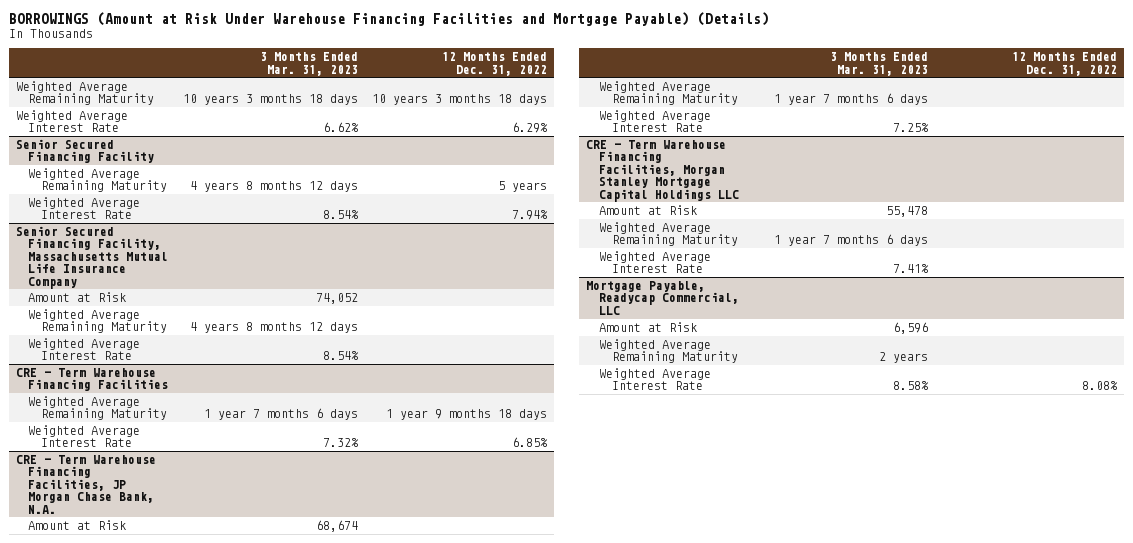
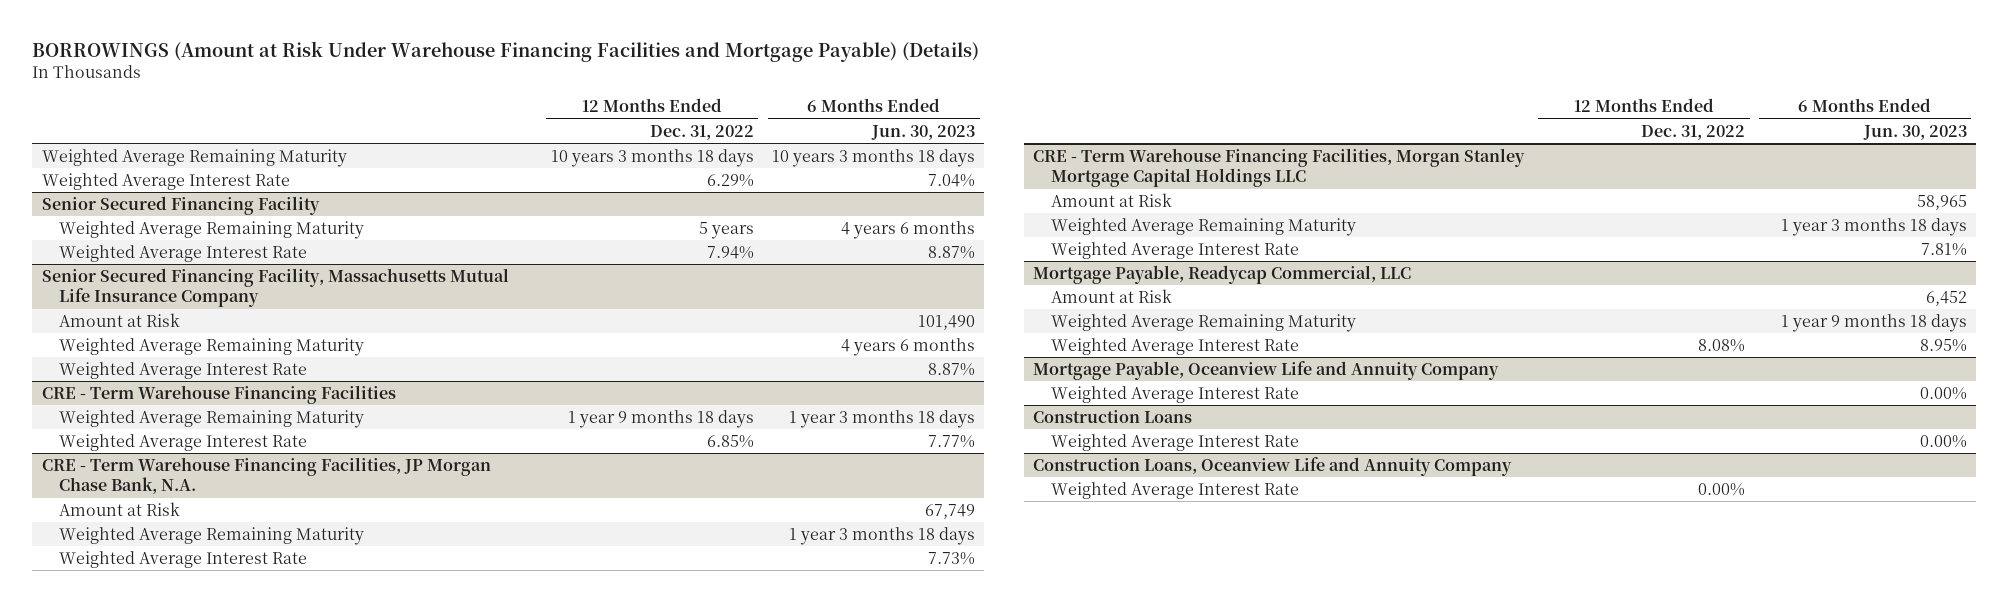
- | 3 Months Ended Mar. 31, 2023 | 12 Months Ended Dec. 31, 2022
+ | 12 Months Ended Dec. 31, 2022 | 6 Months Ended Jun. 30, 2023
+ Mortgage Payable, Oceanview Life and Annuity Company
+ Weighted Average Interest Rate | | 0.00%
+ Construction Loans
+ Weighted Average Interest Rate | | 0.00%
+ Construction Loans, Oceanview Life and Annuity Company
+ Weighted Average Interest Rate | 0.00% |

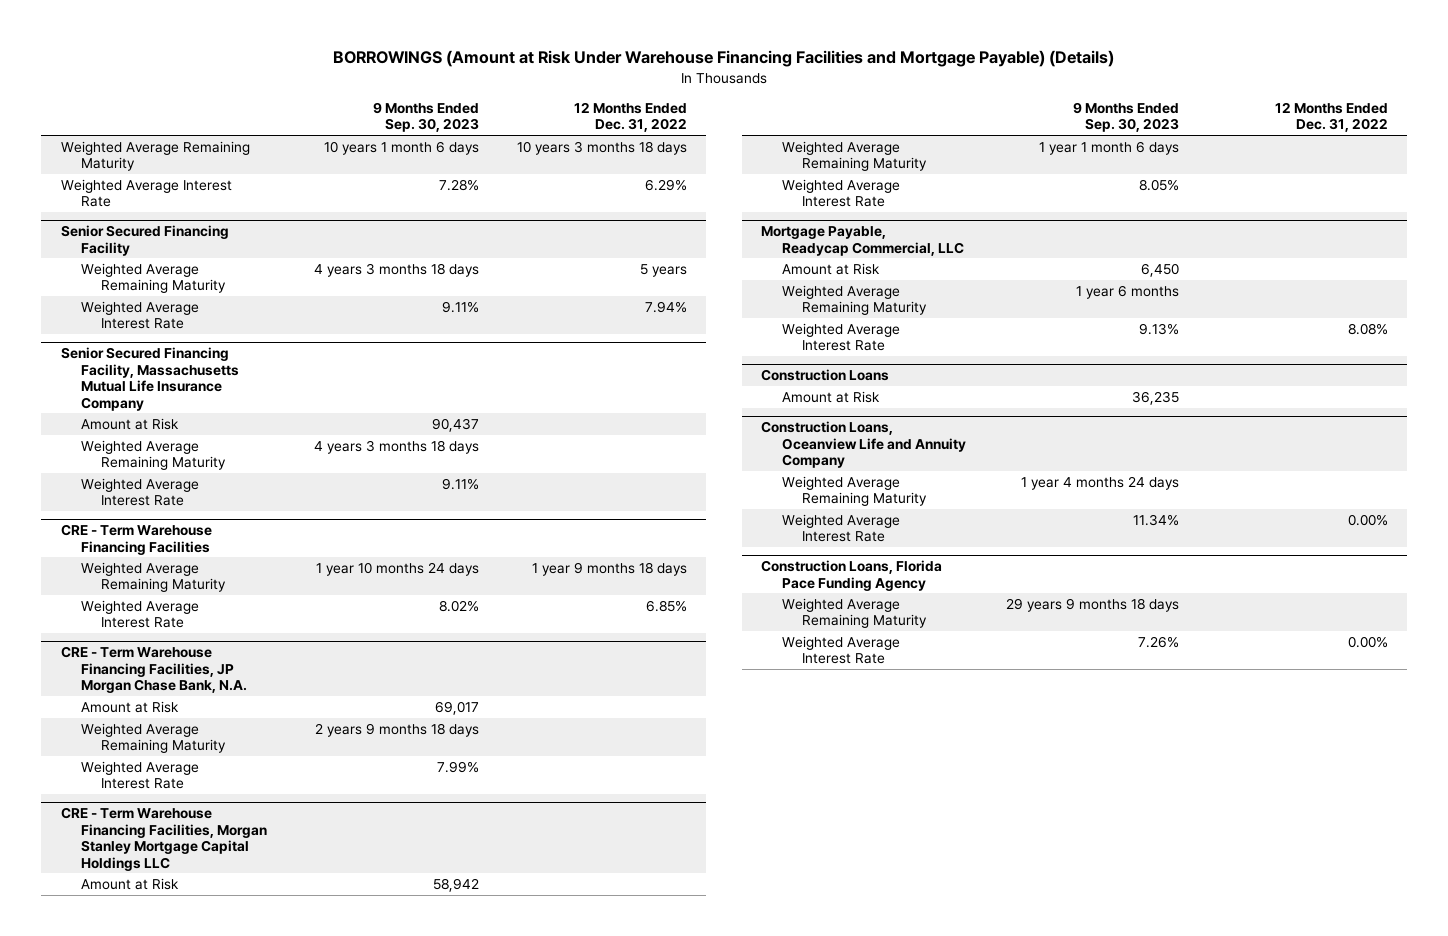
- | 12 Months Ended Dec. 31, 2022 | 6 Months Ended Jun. 30, 2023
+ | 9 Months Ended Sep. 30, 2023 | 12 Months Ended Dec. 31, 2022
- Mortgage Payable, Oceanview Life and Annuity Company
- Weighted Average Interest Rate | | 0.00%
@ Construction Loans
- Weighted Average Interest Rate | | 0.00%
+ Amount at Risk | 36,235 |
@ Construction Loans, Oceanview Life and Annuity Company
+ Weighted Average Remaining Maturity | 1 year 4 months 24 days |
+ Construction Loans, Florida Pace Funding Agency
+ Weighted Average Remaining Maturity | 29 years 9 months 18 days |
+ Weighted Average Interest Rate | 7.26% | 0.00%

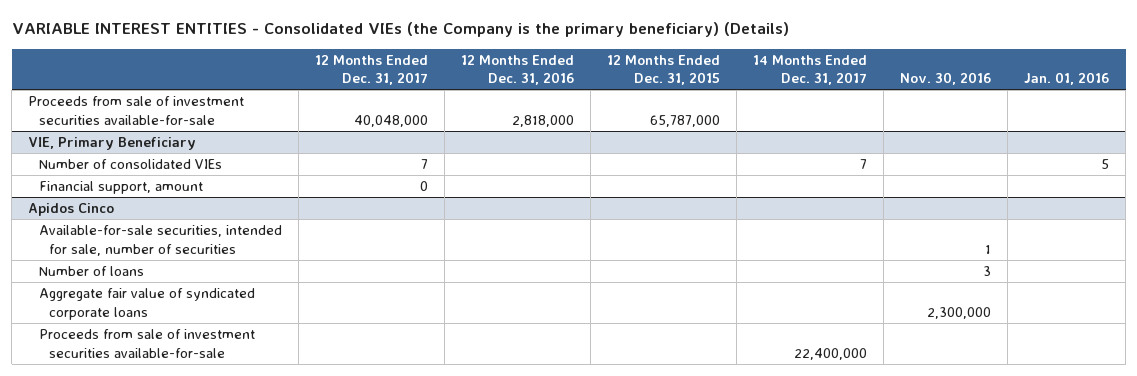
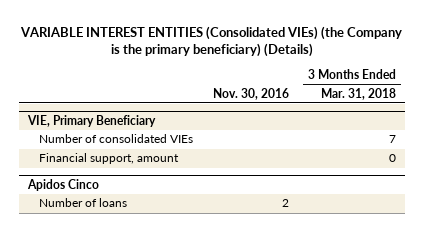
- VARIABLE INTEREST ENTITIES - Consolidated VIEs (the Company is the primary beneficiary) (Details)
+ VARIABLE INTEREST ENTITIES (Consolidated VIEs) (the Company is the primary beneficiary) (Details)
- | 12 Months Ended Dec. 31, 2017 | 12 Months Ended Dec. 31, 2016 | 12 Months Ended Dec. 31, 2015 | 14 Months Ended Dec. 31, 2017 | Nov. 30, 2016 | Jan. 01, 2016
+ | Nov. 30, 2016 | 3 Months Ended Mar. 31, 2018
- Proceeds from sale of investment securities available-for-sale | 40,048,000 | 2,818,000 | 65,787,000 | | |
@ Apidos Cinco
- Available-for-sale securities, intended for sale, number of securities | | | | | 1 |
- Number of loans | | | | | 3 |
- Aggregate fair value of syndicated corporate loans | | | | | 2,300,000 |
- Proceeds from sale of investment securities available-for-sale | | | | 22,400,000 | |
+ Number of loans | 2 |

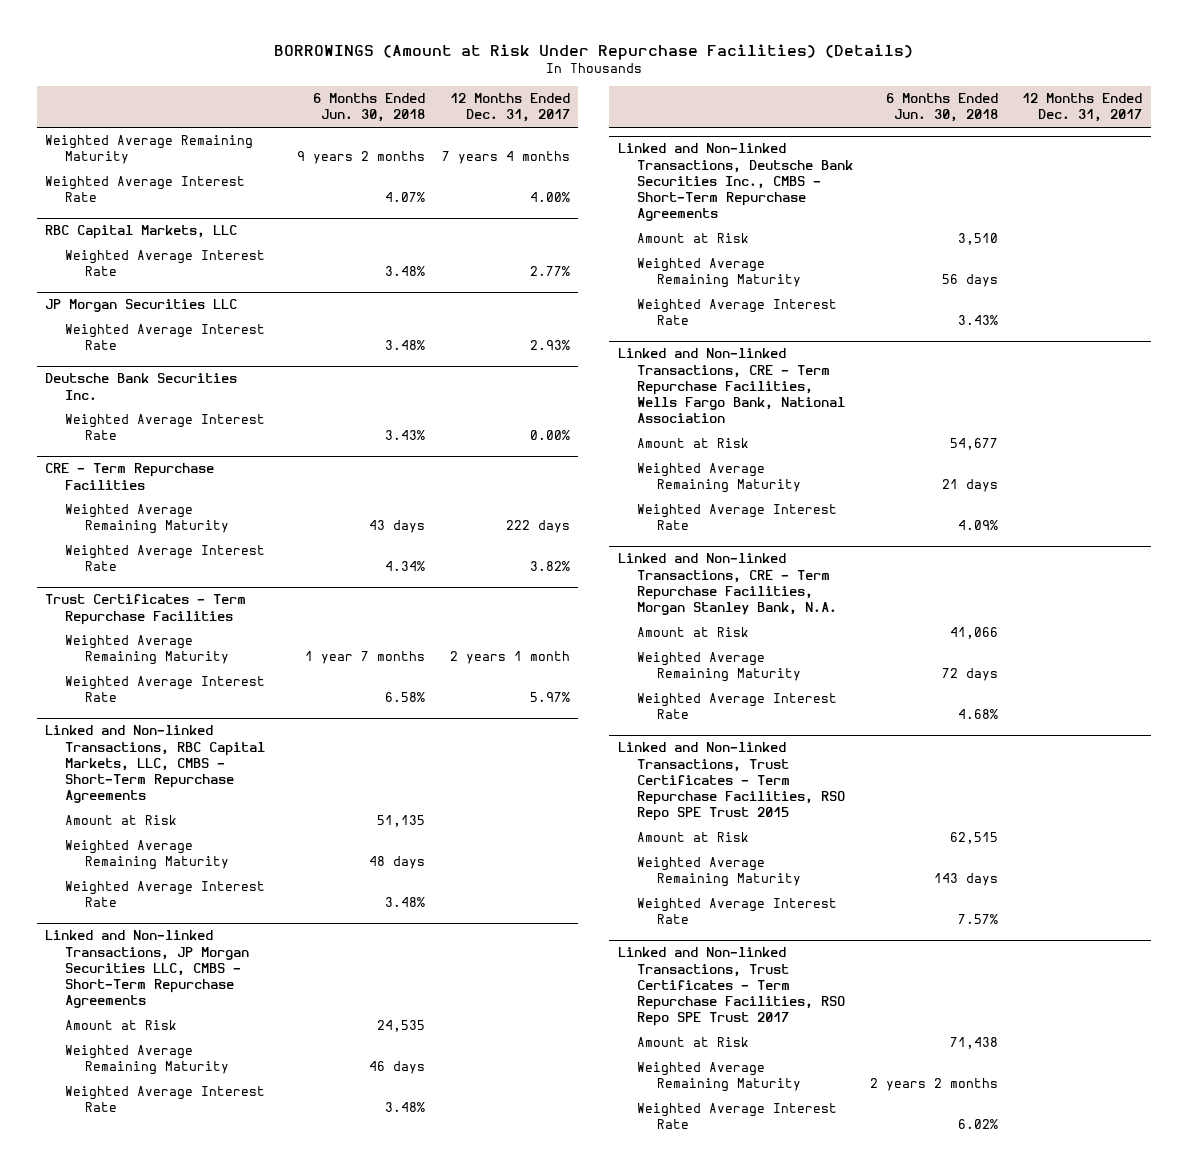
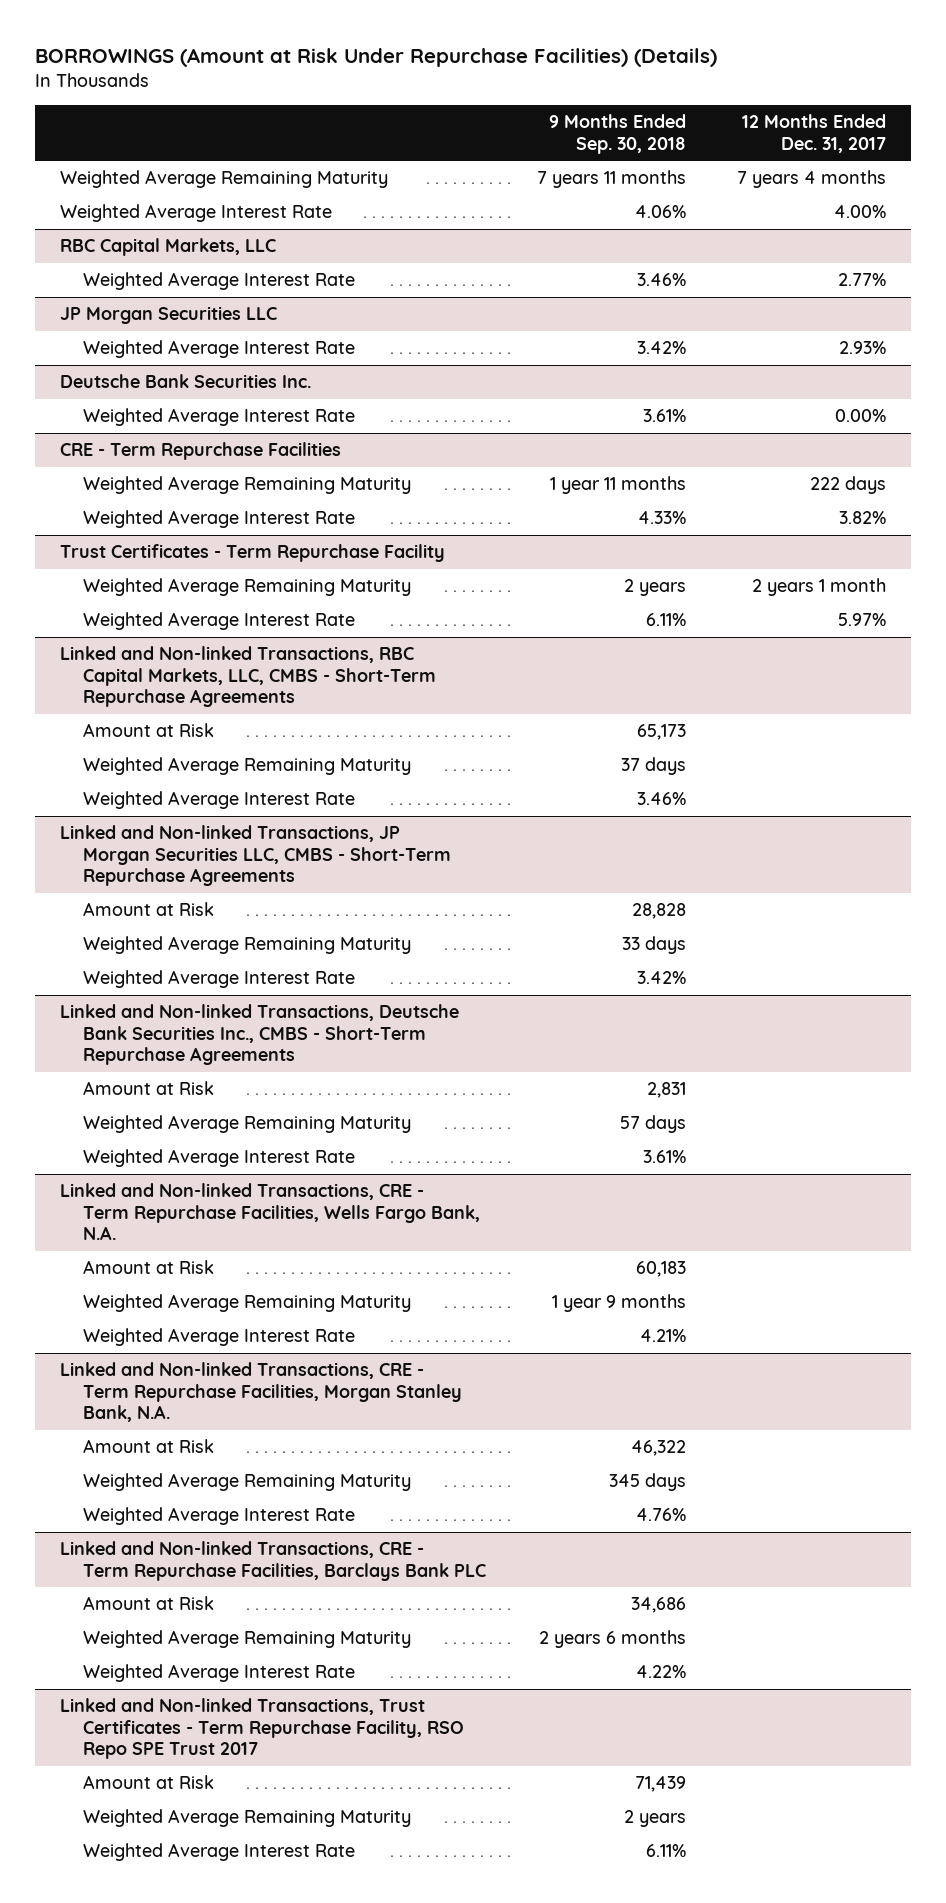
- | 6 Months Ended Jun. 30, 2018 | 12 Months Ended Dec. 31, 2017
+ | 9 Months Ended Sep. 30, 2018 | 12 Months Ended Dec. 31, 2017
- Trust Certificates - Term Repurchase Facilities
+ Trust Certificates - Term Repurchase Facility
- Linked and Non-linked Transactions, CRE - Term Repurchase Facilities, Wells Fargo Bank, National Association
+ Linked and Non-linked Transactions, CRE - Term Repurchase Facilities, Wells Fargo Bank, N.A.
- Linked and Non-linked Transactions, Trust Certificates - Term Repurchase Facilities, RSO Repo SPE Trust 2015
- Amount at Risk | 62,515 |
- Weighted Average Remaining Maturity | 143 days |
- Weighted Average Interest Rate | 7.57% |
- Linked and Non-linked Transactions, Trust Certificates - Term Repurchase Facilities, RSO Repo SPE Trust 2017
+ Linked and Non-linked Transactions, CRE - Term Repurchase Facilities, Barclays Bank PLC
+ Amount at Risk | 34,686 |
+ Weighted Average Remaining Maturity | 2 years 6 months |
+ Weighted Average Interest Rate | 4.22% |
+ Linked and Non-linked Transactions, Trust Certificates - Term Repurchase Facility, RSO Repo SPE Trust 2017

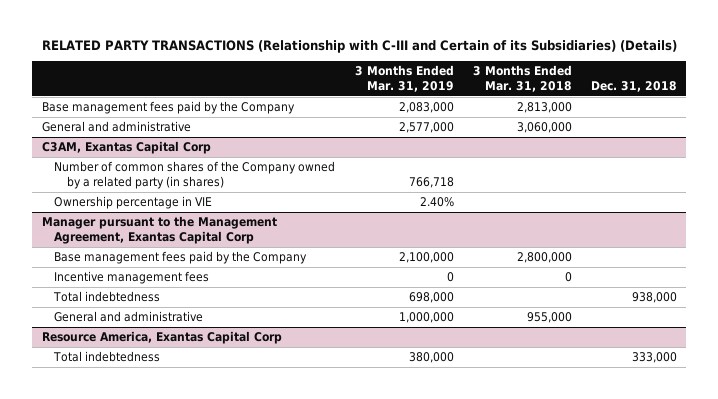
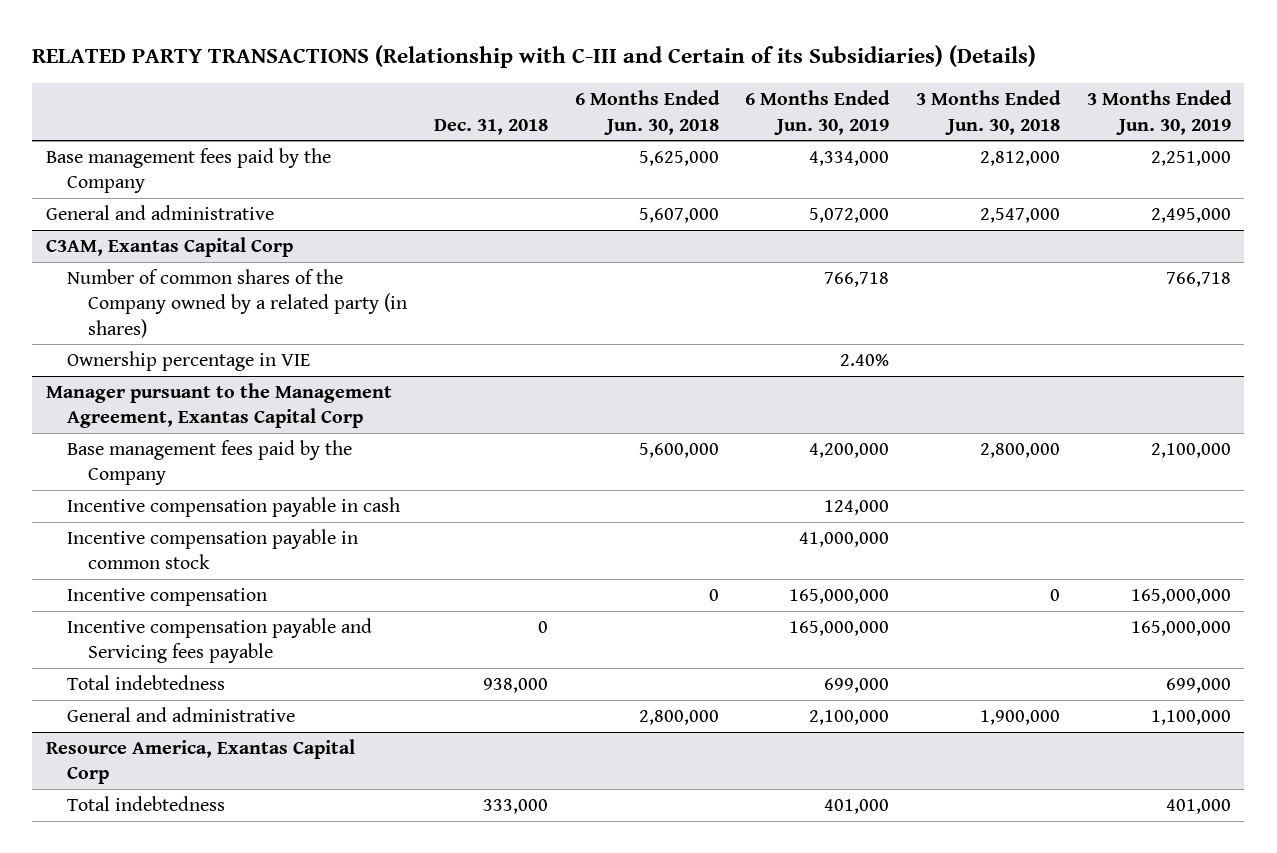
- | 3 Months Ended Mar. 31, 2019 | 3 Months Ended Mar. 31, 2018 | Dec. 31, 2018
+ | Dec. 31, 2018 | 6 Months Ended Jun. 30, 2018 | 6 Months Ended Jun. 30, 2019 | 3 Months Ended Jun. 30, 2018 | 3 Months Ended Jun. 30, 2019
@ Manager pursuant to the Management Agreement, Exantas Capital Corp
- Incentive management fees | 0 | 0 |
+ Incentive compensation payable in cash | | | 124,000 | |
+ Incentive compensation payable in common stock | | | 41,000,000 | |
+ Incentive compensation | | 0 | 165,000,000 | 0 | 165,000,000
+ Incentive compensation payable and Servicing fees payable | 0 | | 165,000,000 | | 165,000,000

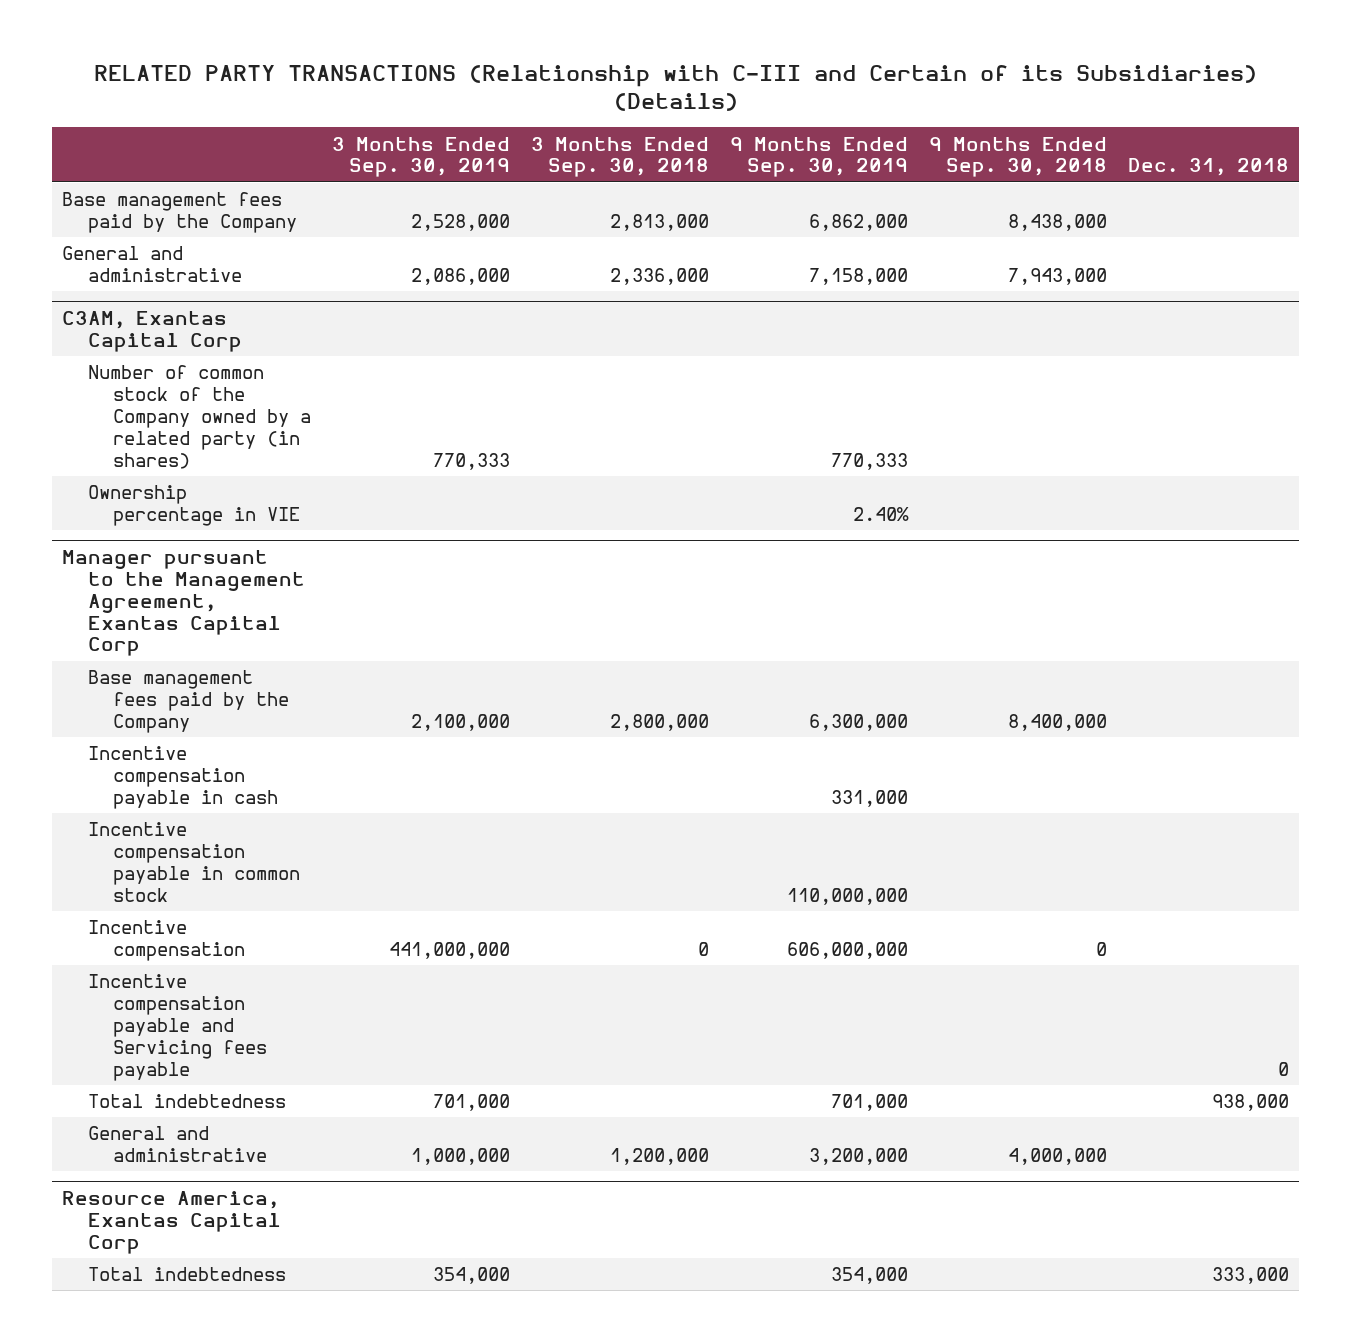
- | Dec. 31, 2018 | 6 Months Ended Jun. 30, 2018 | 6 Months Ended Jun. 30, 2019 | 3 Months Ended Jun. 30, 2018 | 3 Months Ended Jun. 30, 2019
+ | 3 Months Ended Sep. 30, 2019 | 3 Months Ended Sep. 30, 2018 | 9 Months Ended Sep. 30, 2019 | 9 Months Ended Sep. 30, 2018 | Dec. 31, 2018
@ C3AM, Exantas Capital Corp
- Number of common shares of the Company owned by a related party (in shares) | | | 766,718 | | 766,718
+ Number of common stock of the Company owned by a related party (in shares) | 770,333 | | 770,333 | |

